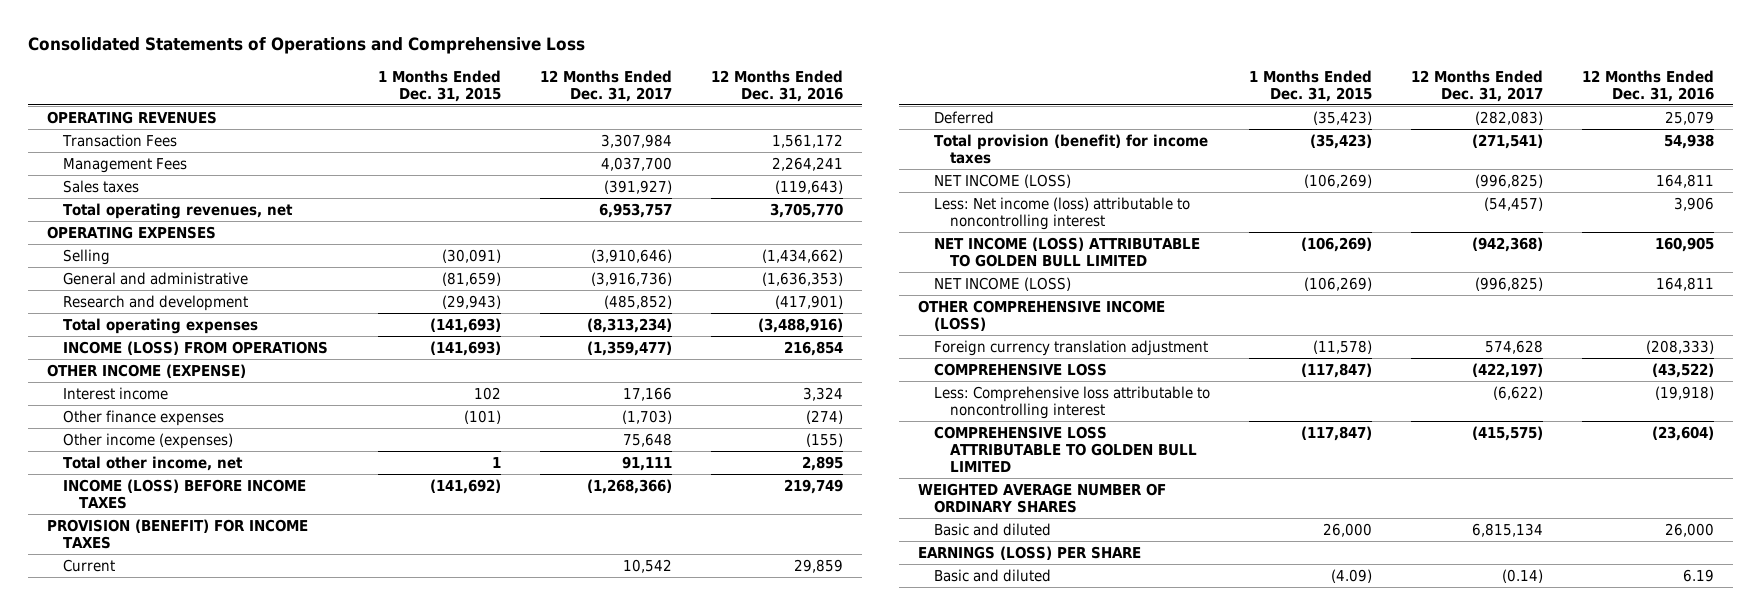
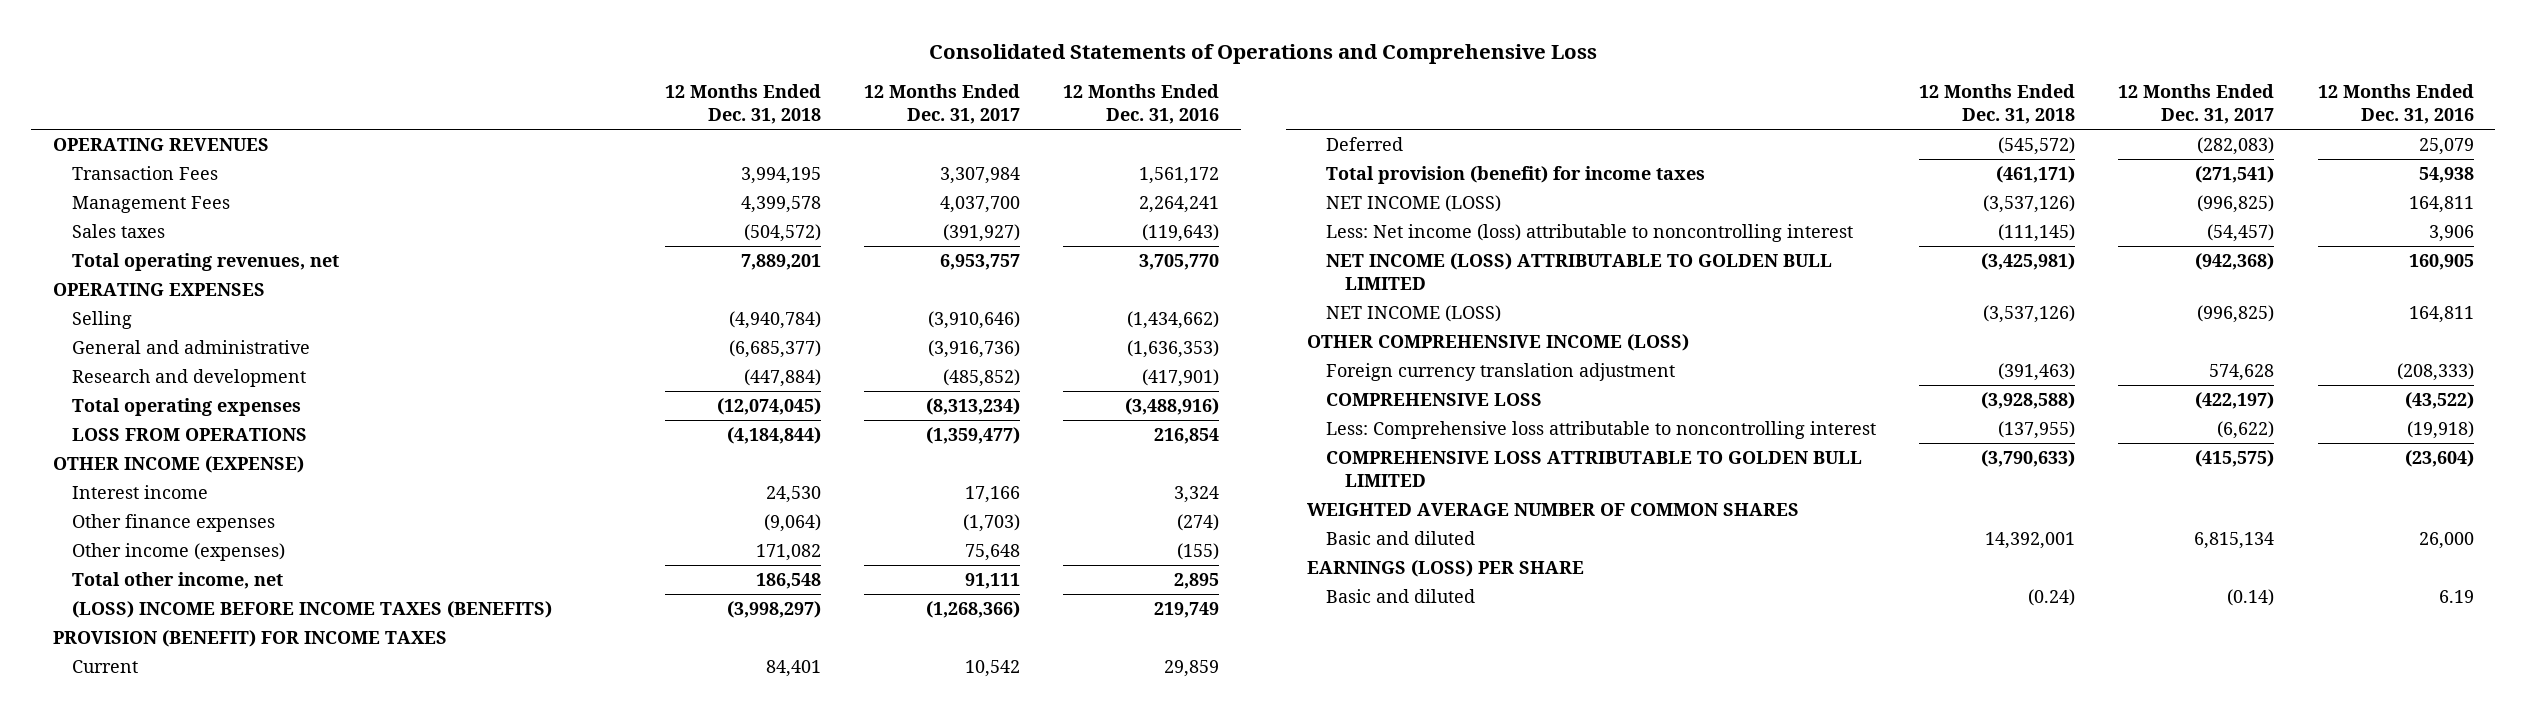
- | 1 Months Ended Dec. 31, 2015 | 12 Months Ended Dec. 31, 2017 | 12 Months Ended Dec. 31, 2016
+ | 12 Months Ended Dec. 31, 2018 | 12 Months Ended Dec. 31, 2017 | 12 Months Ended Dec. 31, 2016
- INCOME (LOSS) FROM OPERATIONS | (141,693) | (1,359,477) | 216,854
+ LOSS FROM OPERATIONS | (4,184,844) | (1,359,477) | 216,854
- INCOME (LOSS) BEFORE INCOME TAXES | (141,692) | (1,268,366) | 219,749
+ (LOSS) INCOME BEFORE INCOME TAXES (BENEFITS) | (3,998,297) | (1,268,366) | 219,749
- WEIGHTED AVERAGE NUMBER OF ORDINARY SHARES
+ WEIGHTED AVERAGE NUMBER OF COMMON SHARES

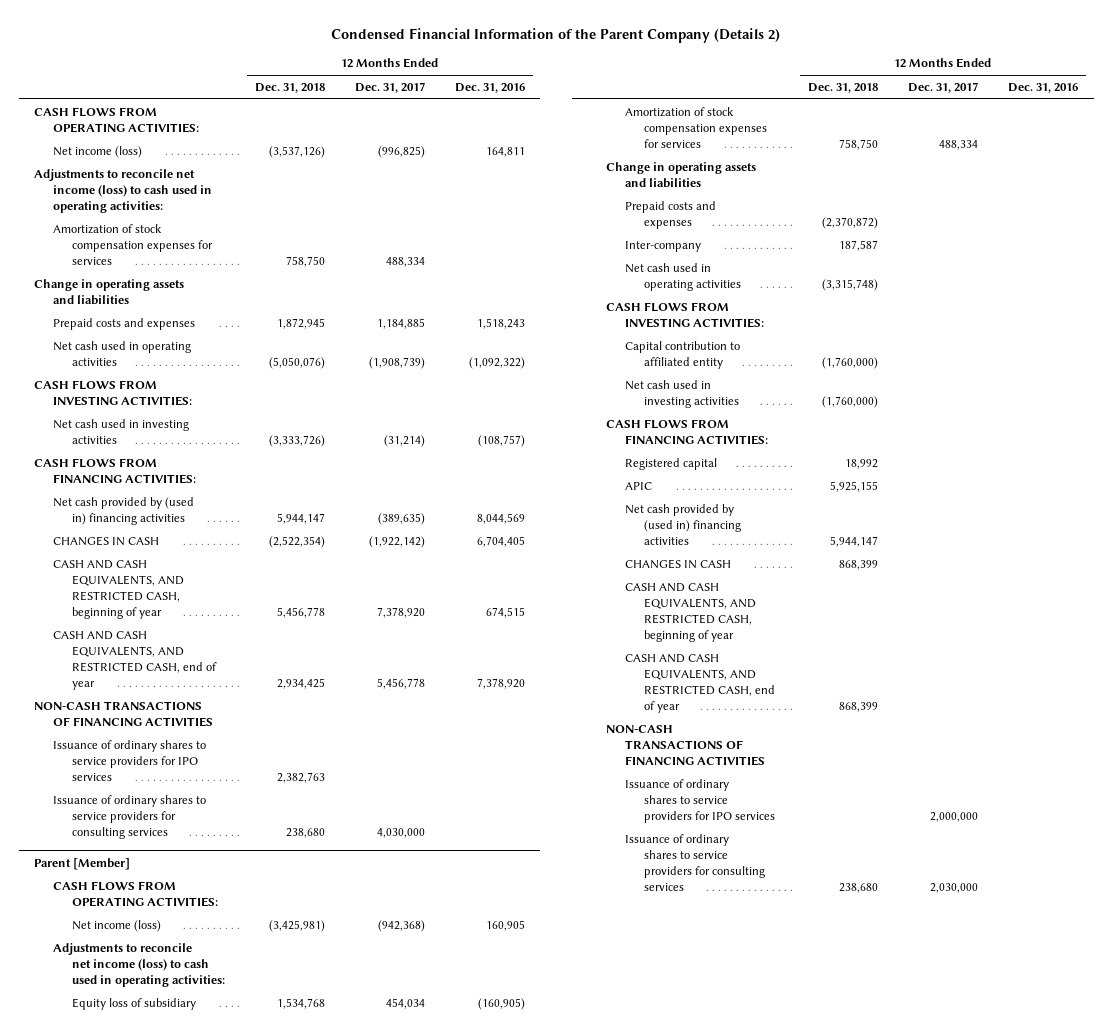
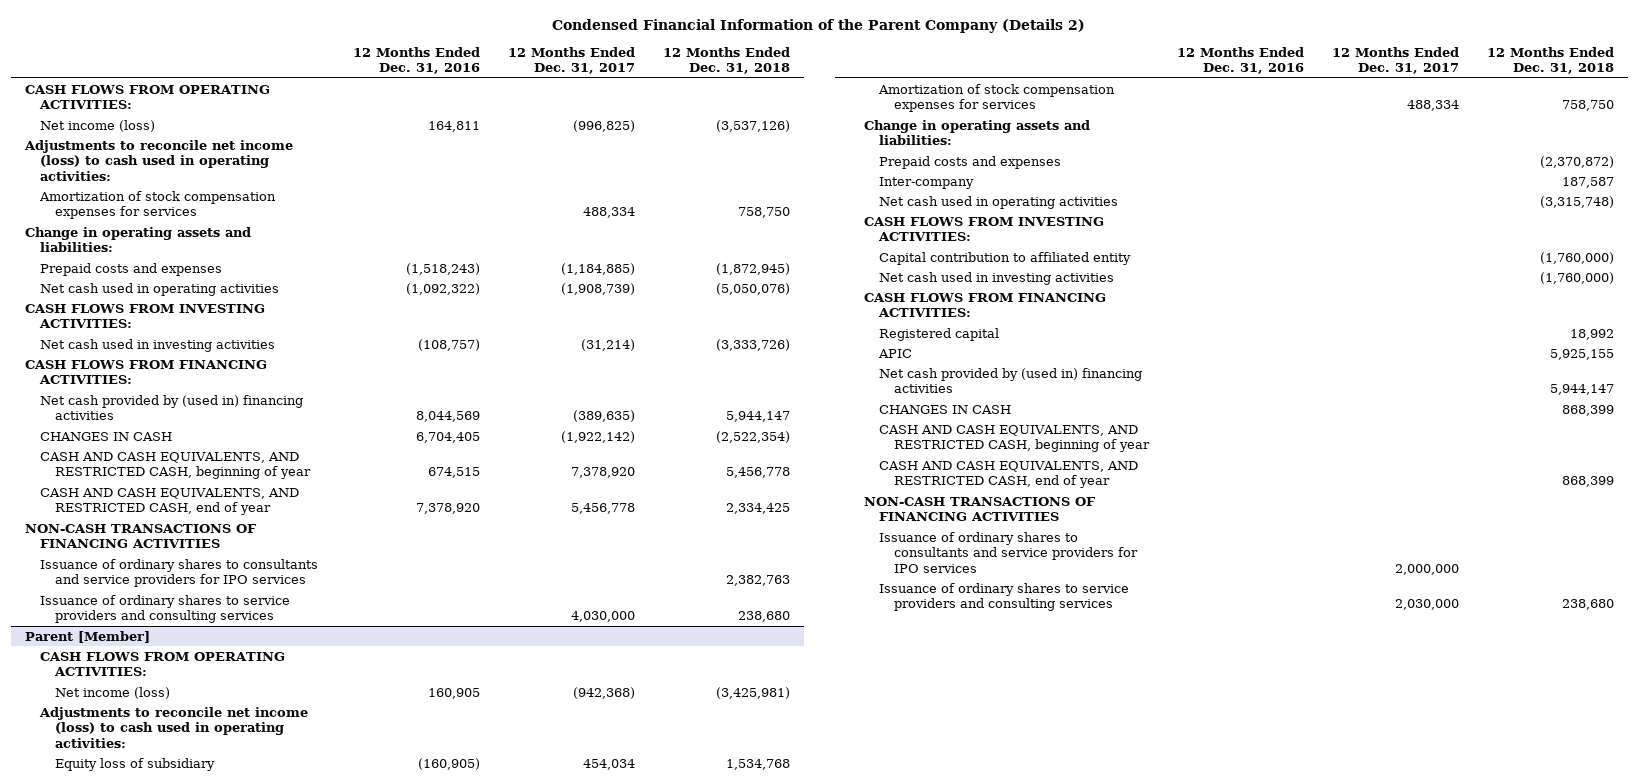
- | 12 Months Ended Dec. 31, 2018 | 12 Months Ended Dec. 31, 2017 | 12 Months Ended Dec. 31, 2016
+ | 12 Months Ended Dec. 31, 2016 | 12 Months Ended Dec. 31, 2017 | 12 Months Ended Dec. 31, 2018
- Change in operating assets and liabilities
- Prepaid costs and expenses | 1,872,945 | 1,184,885 | 1,518,243
+ Change in operating assets and liabilities:
+ Prepaid costs and expenses | (1,518,243) | (1,184,885) | (1,872,945)
- CASH AND CASH EQUIVALENTS, AND RESTRICTED CASH, end of year | 2,934,425 | 5,456,778 | 7,378,920
+ CASH AND CASH EQUIVALENTS, AND RESTRICTED CASH, end of year | 7,378,920 | 5,456,778 | 2,334,425
- Issuance of ordinary shares to service providers for IPO services | 2,382,763 | |
- Issuance of ordinary shares to service providers for consulting services | 238,680 | 4,030,000 |
+ Issuance of ordinary shares to consultants and service providers for IPO services | | | 2,382,763
+ Issuance of ordinary shares to service providers and consulting services | | 4,030,000 | 238,680
@ Parent [Member]
- Change in operating assets and liabilities
+ Change in operating assets and liabilities:
- Issuance of ordinary shares to service providers for IPO services | | 2,000,000 |
- Issuance of ordinary shares to service providers for consulting services | 238,680 | 2,030,000 |
+ Issuance of ordinary shares to consultants and service providers for IPO services | | 2,000,000 |
+ Issuance of ordinary shares to service providers and consulting services | | 2,030,000 | 238,680

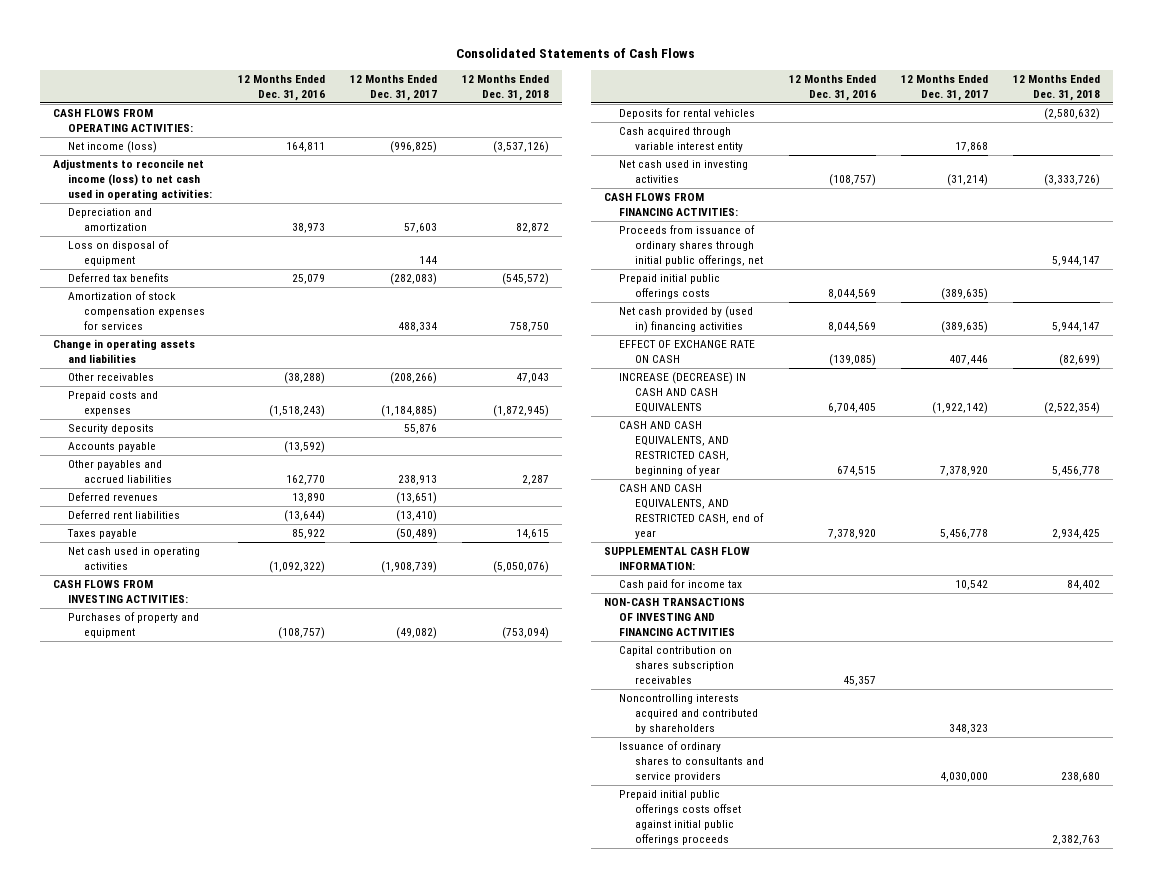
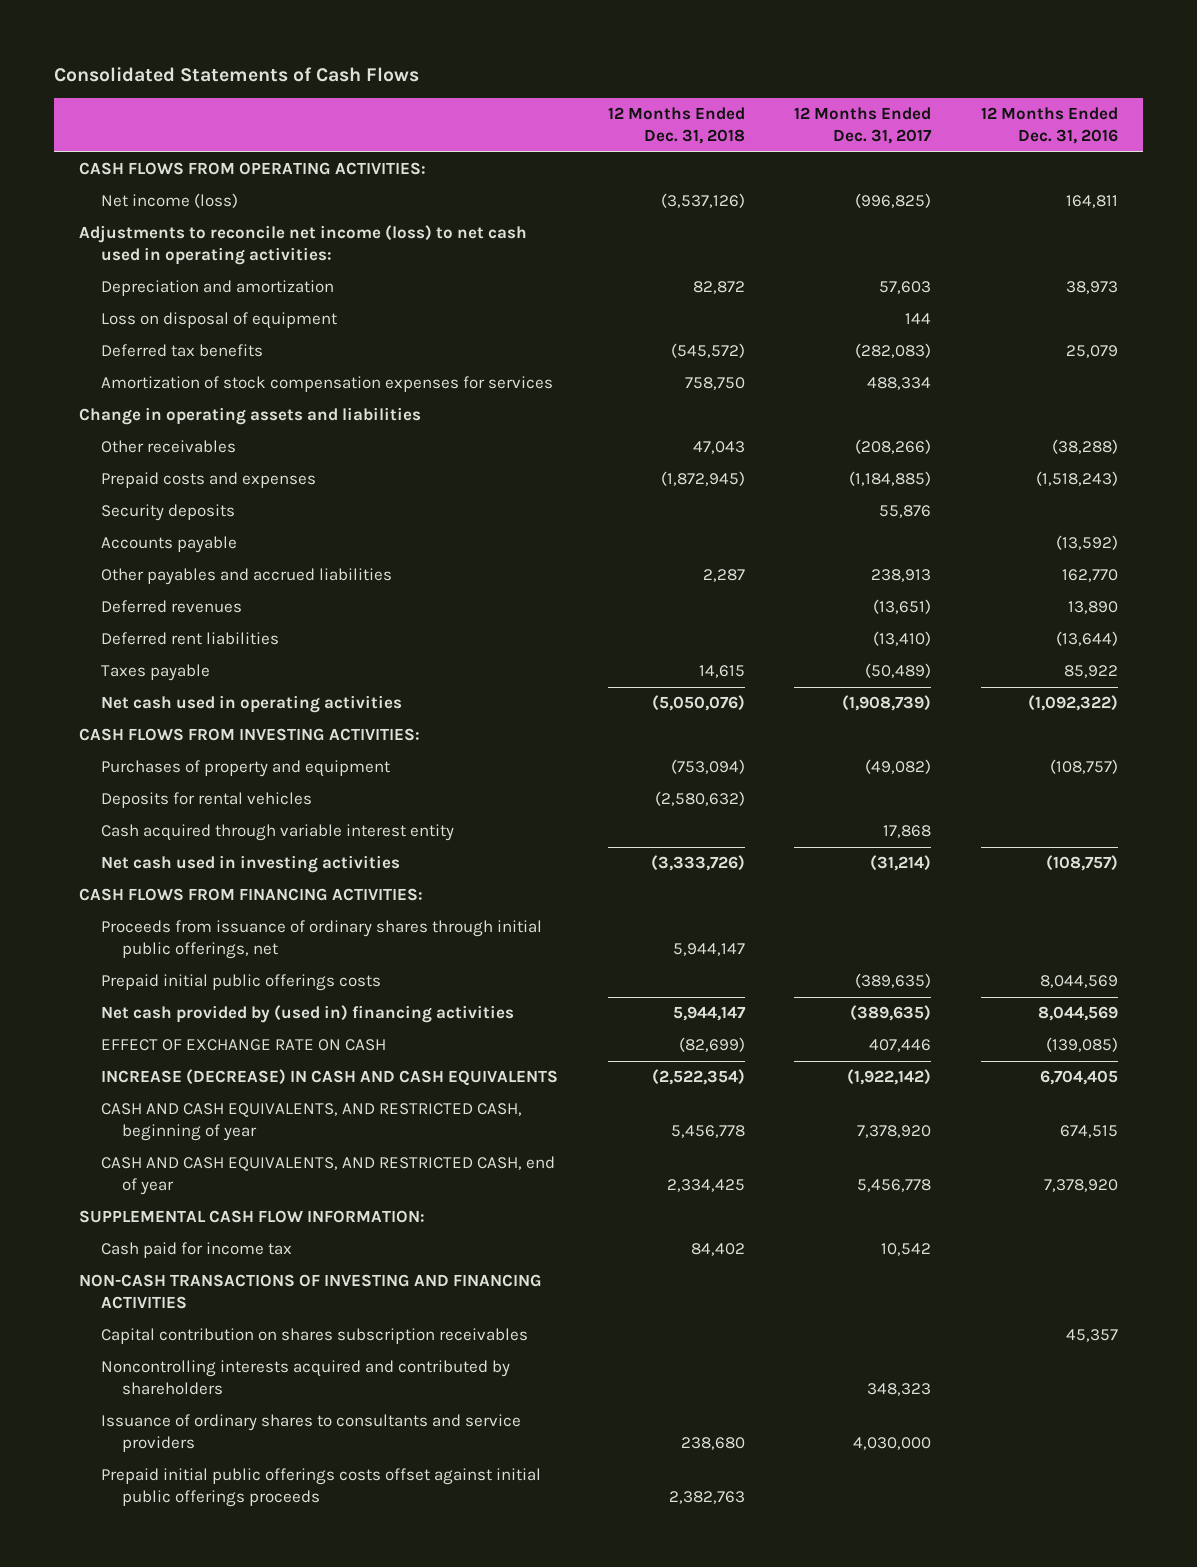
- | 12 Months Ended Dec. 31, 2016 | 12 Months Ended Dec. 31, 2017 | 12 Months Ended Dec. 31, 2018
+ | 12 Months Ended Dec. 31, 2018 | 12 Months Ended Dec. 31, 2017 | 12 Months Ended Dec. 31, 2016
- CASH AND CASH EQUIVALENTS, AND RESTRICTED CASH, end of year | 7,378,920 | 5,456,778 | 2,934,425
+ CASH AND CASH EQUIVALENTS, AND RESTRICTED CASH, end of year | 2,334,425 | 5,456,778 | 7,378,920

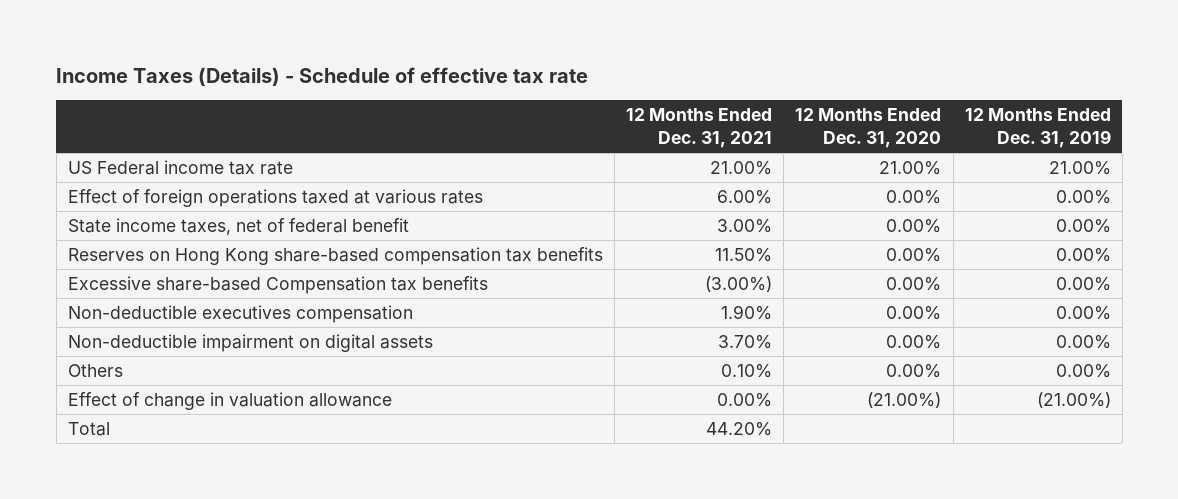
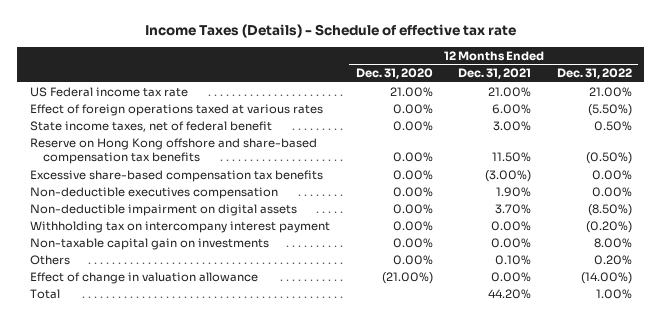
- | 12 Months Ended Dec. 31, 2021 | 12 Months Ended Dec. 31, 2020 | 12 Months Ended Dec. 31, 2019
+ | 12 Months Ended Dec. 31, 2020 | 12 Months Ended Dec. 31, 2021 | 12 Months Ended Dec. 31, 2022
- Reserves on Hong Kong share-based compensation tax benefits | 11.50% | 0.00% | 0.00%
- Excessive share-based Compensation tax benefits | (3.00%) | 0.00% | 0.00%
+ Reserve on Hong Kong offshore and share-based compensation tax benefits | 0.00% | 11.50% | (0.50%)
+ Excessive share-based compensation tax benefits | 0.00% | (3.00%) | 0.00%
+ Withholding tax on intercompany interest payment | 0.00% | 0.00% | (0.20%)
+ Non-taxable capital gain on investments | 0.00% | 0.00% | 8.00%

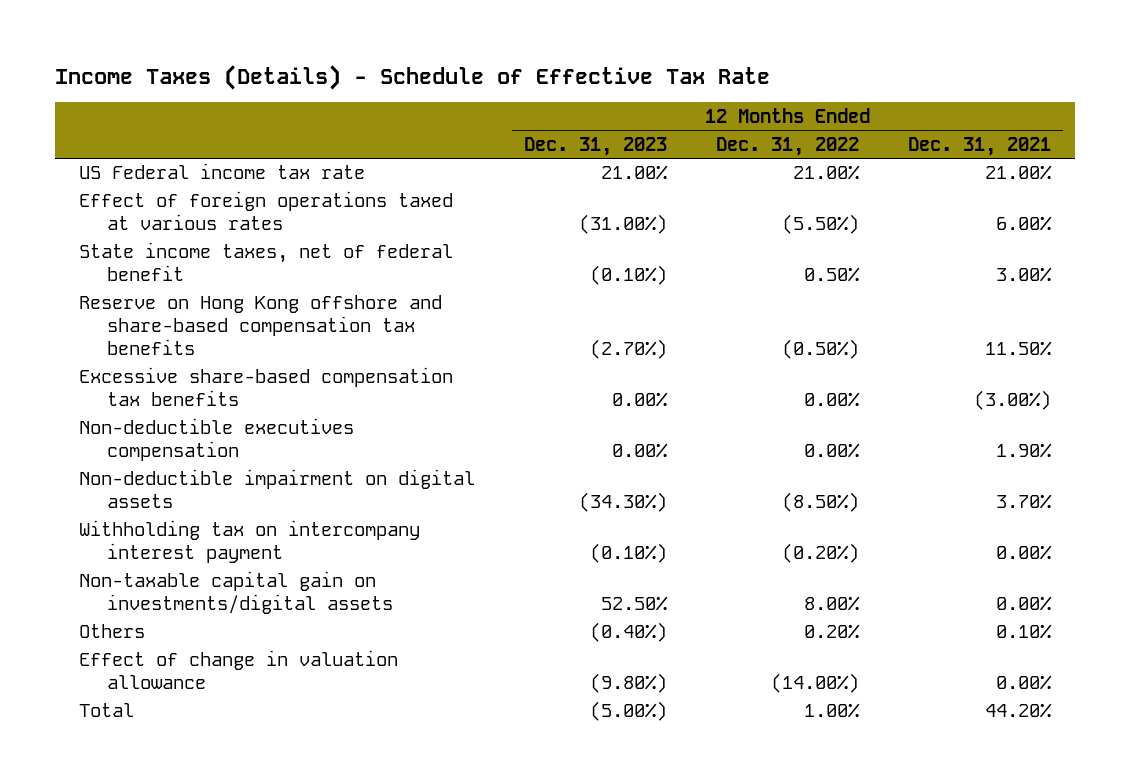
- Income Taxes (Details) - Schedule of effective tax rate
+ Income Taxes (Details) - Schedule of Effective Tax Rate
- | 12 Months Ended Dec. 31, 2020 | 12 Months Ended Dec. 31, 2021 | 12 Months Ended Dec. 31, 2022
+ | 12 Months Ended Dec. 31, 2023 | 12 Months Ended Dec. 31, 2022 | 12 Months Ended Dec. 31, 2021
- Non-taxable capital gain on investments | 0.00% | 0.00% | 8.00%
+ Non-taxable capital gain on investments/digital assets | 52.50% | 8.00% | 0.00%

